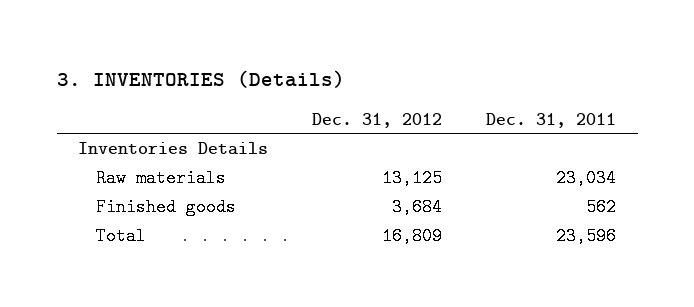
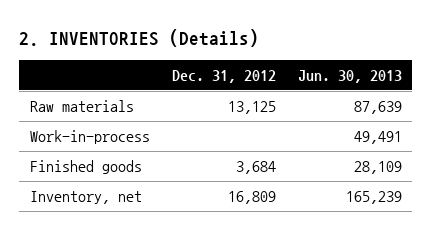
- 3. INVENTORIES (Details)
+ 2. INVENTORIES (Details)
- | Dec. 31, 2012 | Dec. 31, 2011
+ | Dec. 31, 2012 | Jun. 30, 2013
- Inventories Details
+ Work-in-process | | 49,491
- Total | 16,809 | 23,596
+ Inventory, net | 16,809 | 165,239

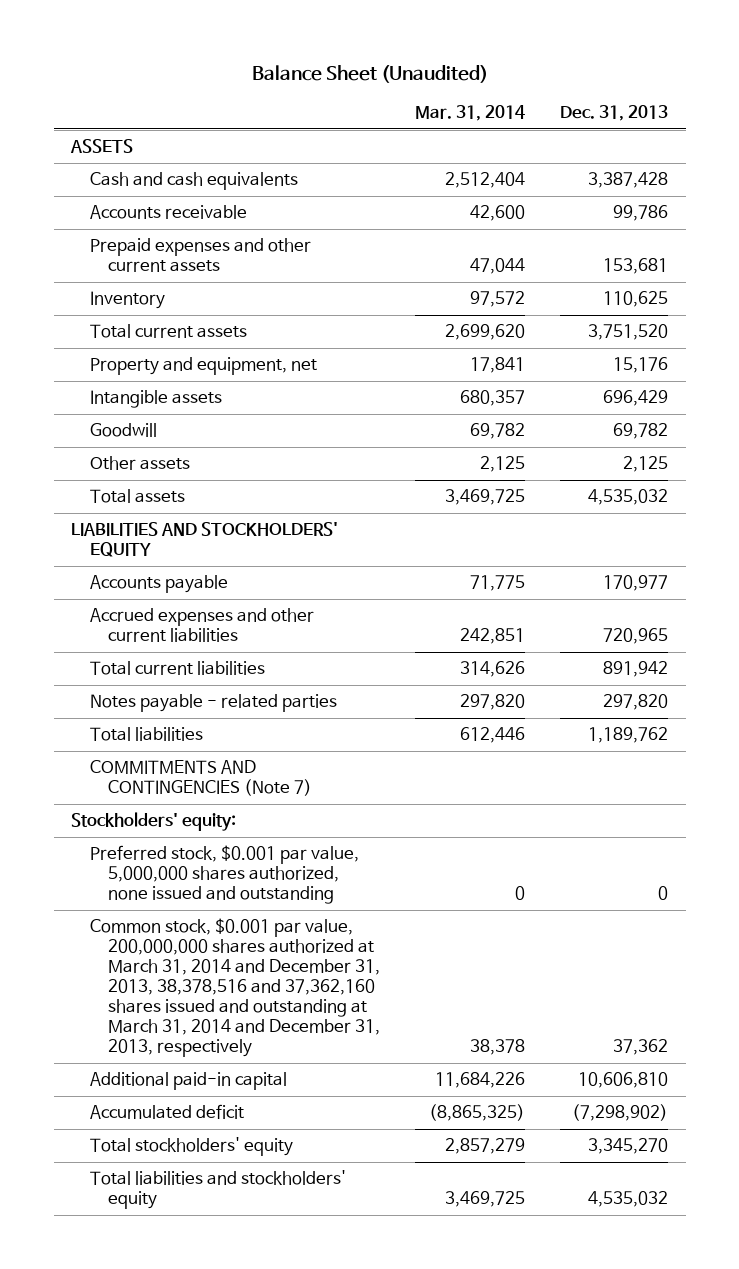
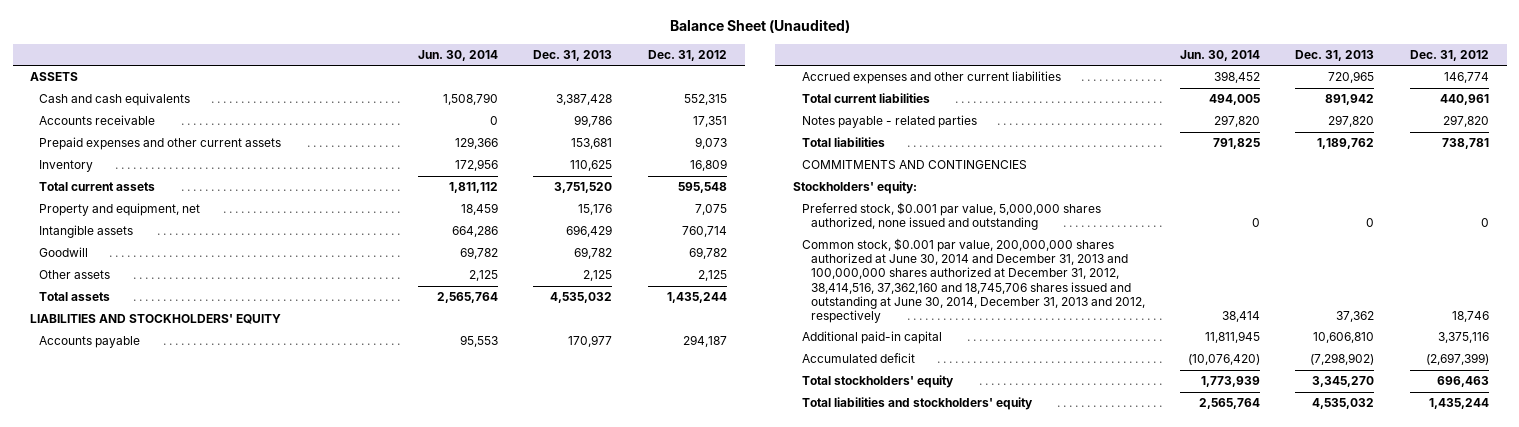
- | Mar. 31, 2014 | Dec. 31, 2013
+ | Jun. 30, 2014 | Dec. 31, 2013 | Dec. 31, 2012
- COMMITMENTS AND CONTINGENCIES (Note 7)
+ COMMITMENTS AND CONTINGENCIES
- Common stock, $0.001 par value, 200,000,000 shares authorized at March 31, 2014 and December 31, 2013, 38,378,516 and 37,362,160 shares issued and outstanding at March 31, 2014 and December 31, 2013, respectively | 38,378 | 37,362
+ Common stock, $0.001 par value, 200,000,000 shares authorized at June 30, 2014 and December 31, 2013 and 100,000,000 shares authorized at December 31, 2012, 38,414,516, 37,362,160 and 18,745,706 shares issued and outstanding at June 30, 2014, December 31, 2013 and 2012, respectively | 38,414 | 37,362 | 18,746

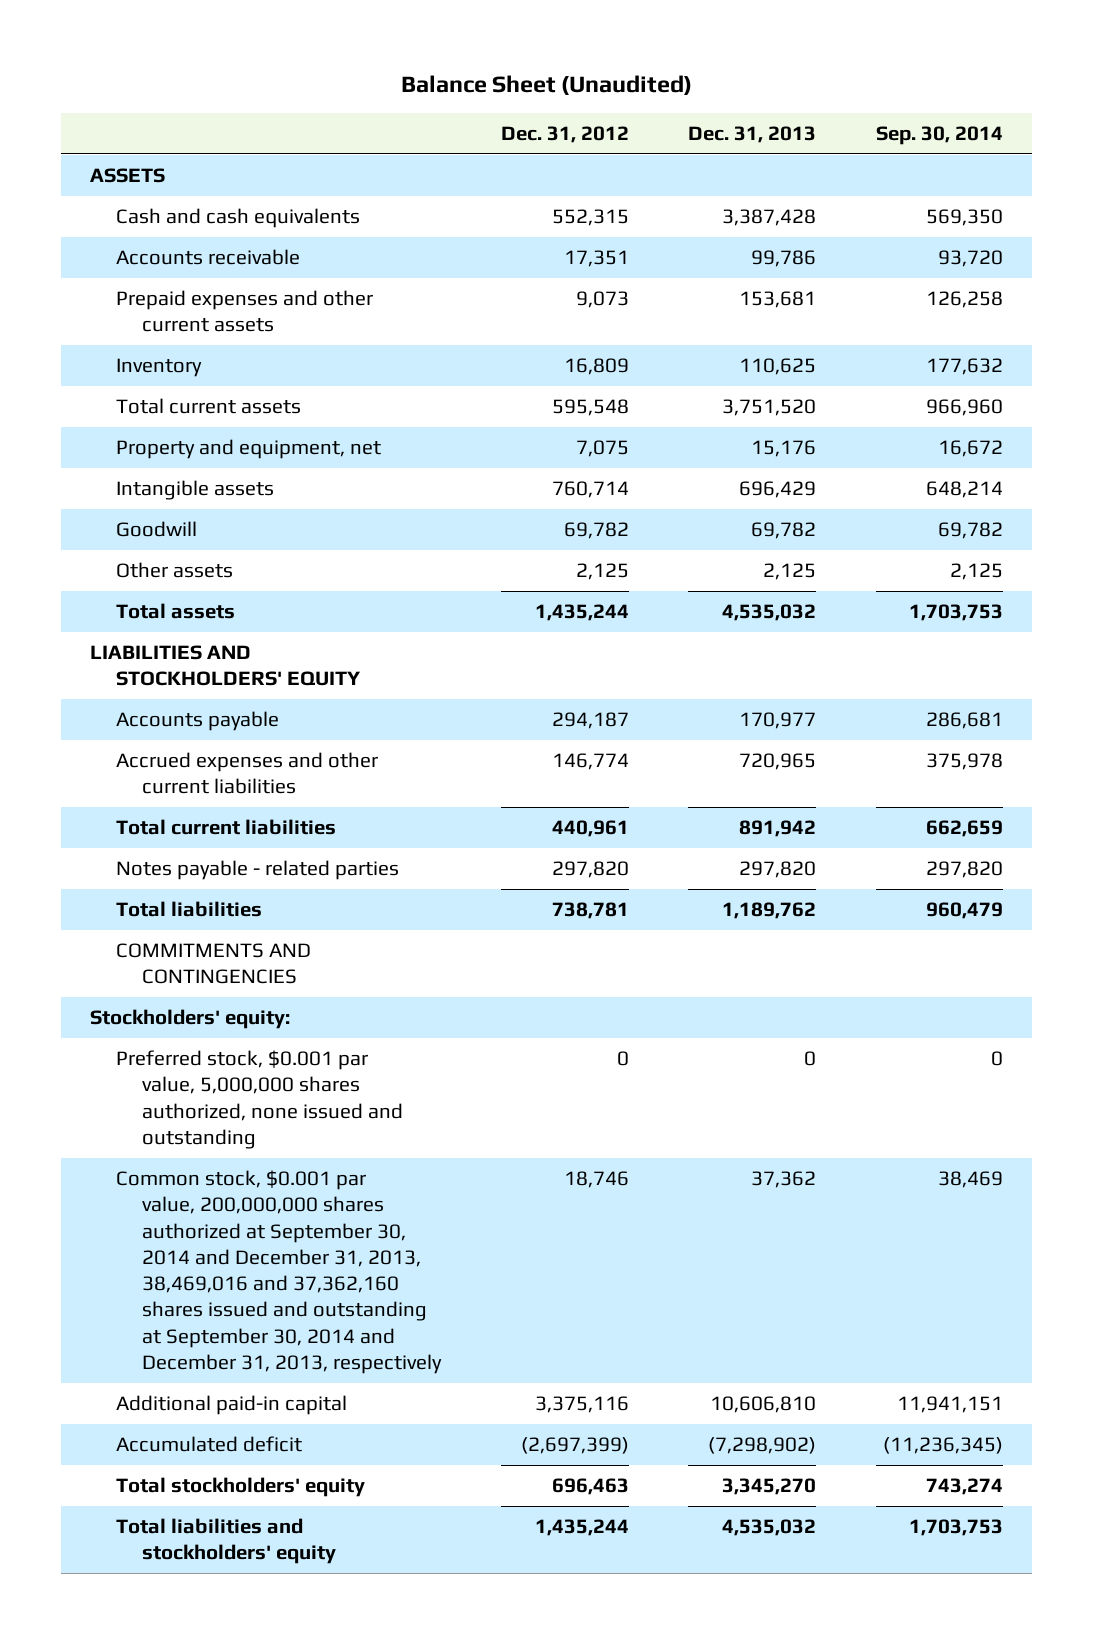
- | Jun. 30, 2014 | Dec. 31, 2013 | Dec. 31, 2012
+ | Dec. 31, 2012 | Dec. 31, 2013 | Sep. 30, 2014
- Common stock, $0.001 par value, 200,000,000 shares authorized at June 30, 2014 and December 31, 2013 and 100,000,000 shares authorized at December 31, 2012, 38,414,516, 37,362,160 and 18,745,706 shares issued and outstanding at June 30, 2014, December 31, 2013 and 2012, respectively | 38,414 | 37,362 | 18,746
+ Common stock, $0.001 par value, 200,000,000 shares authorized at September 30, 2014 and December 31, 2013, 38,469,016 and 37,362,160 shares issued and outstanding at September 30, 2014 and December 31, 2013, respectively | 18,746 | 37,362 | 38,469

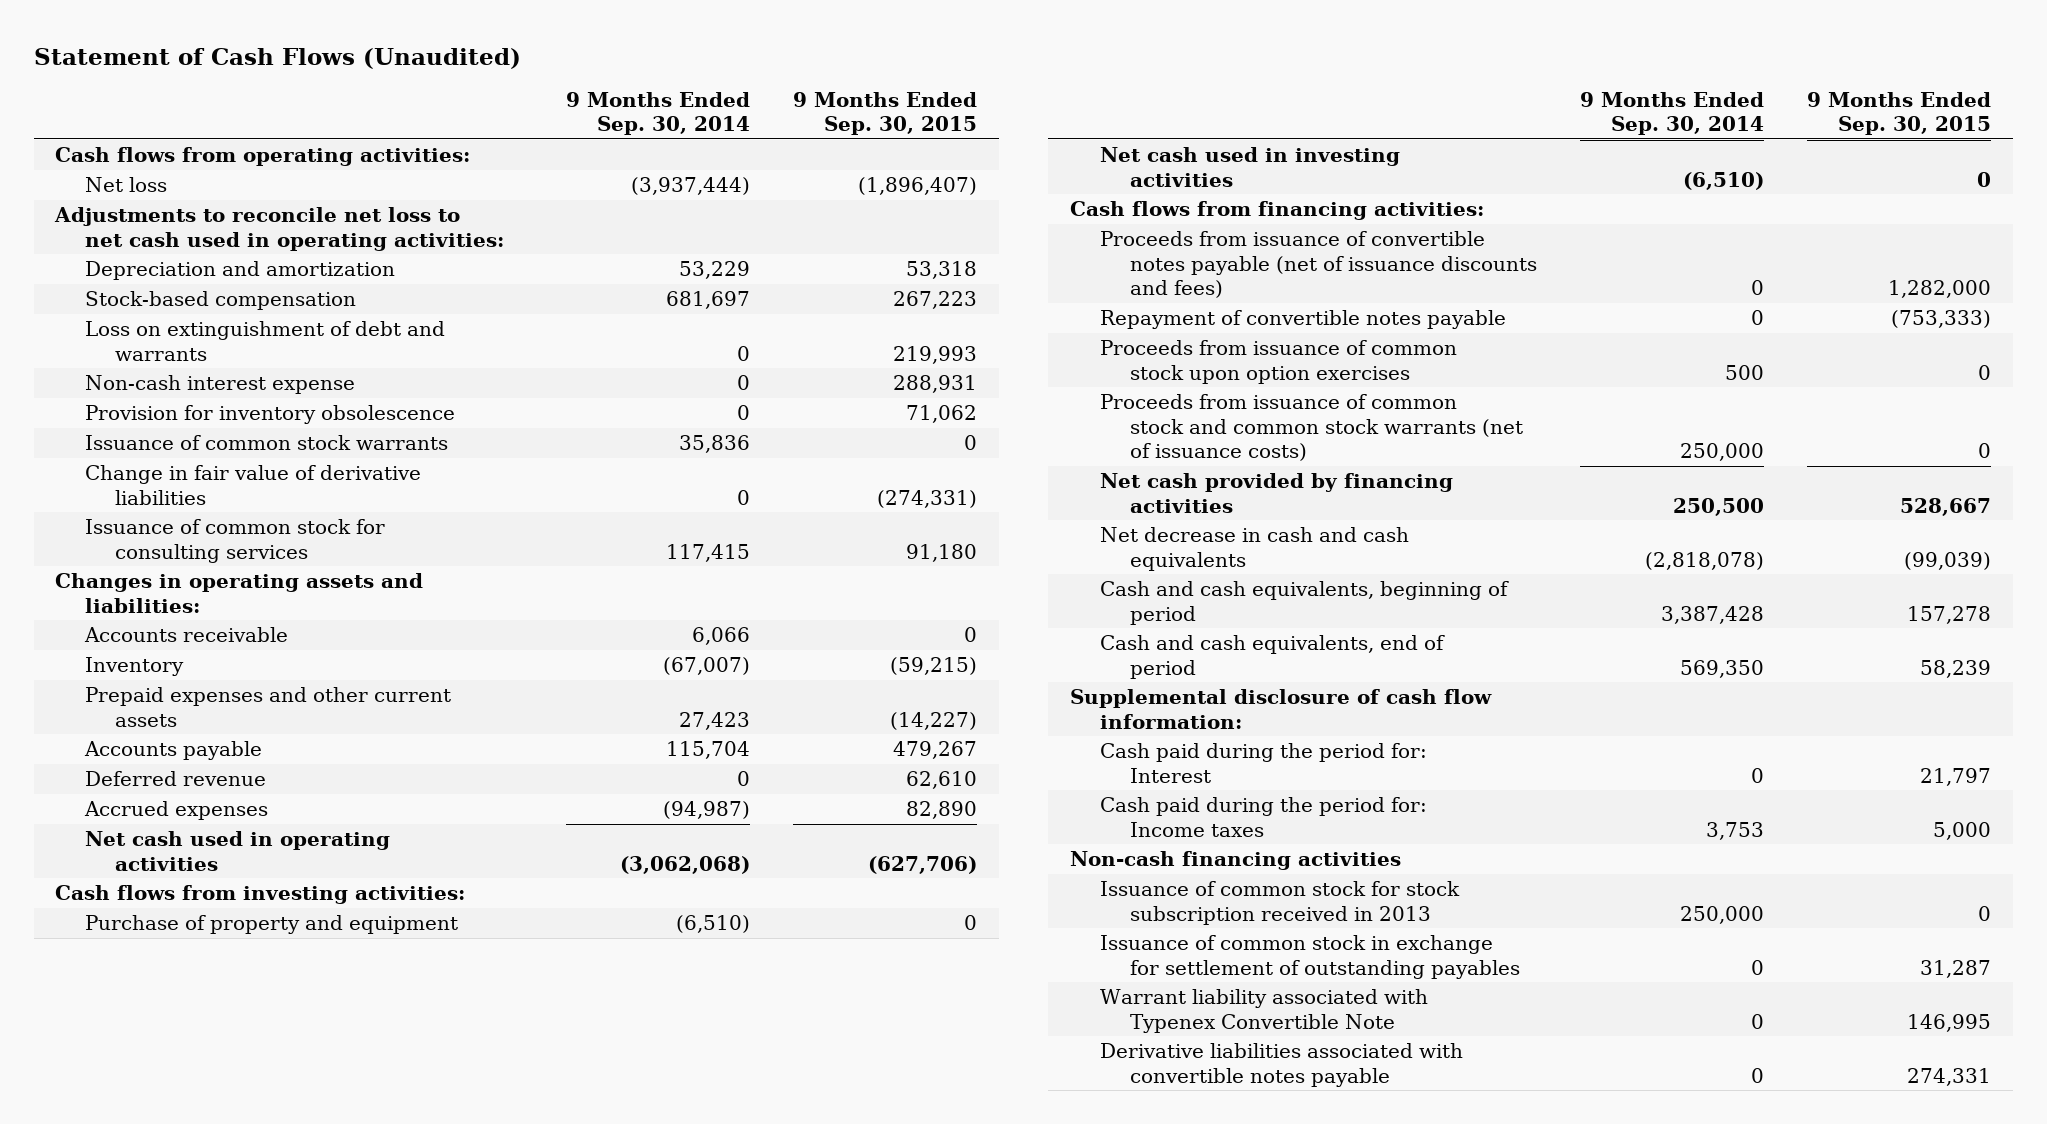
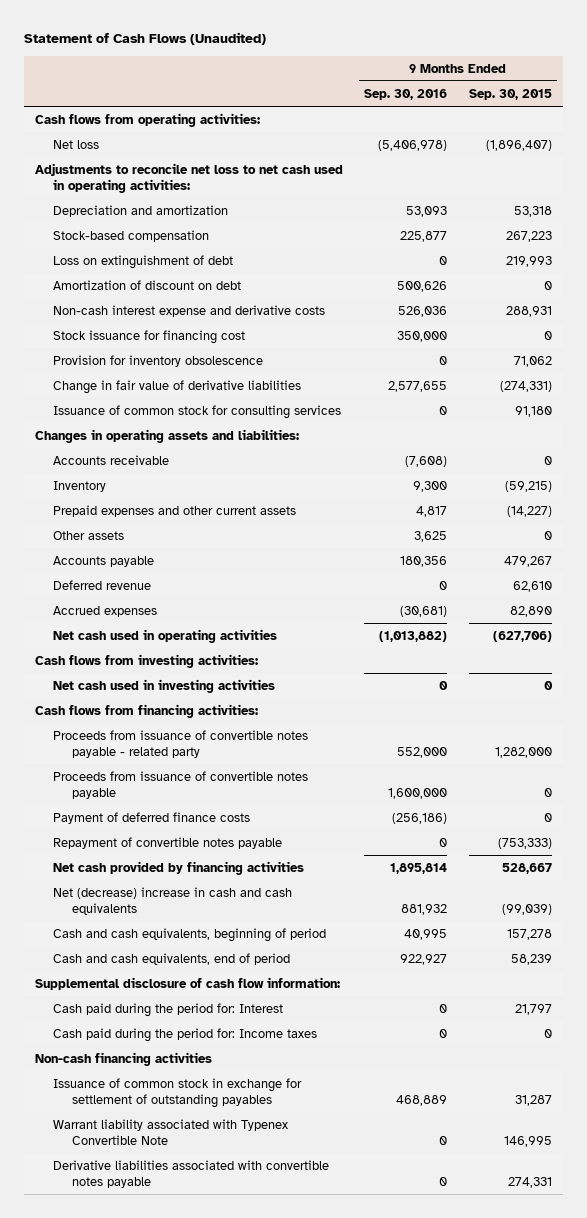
- | 9 Months Ended Sep. 30, 2014 | 9 Months Ended Sep. 30, 2015
+ | 9 Months Ended Sep. 30, 2016 | 9 Months Ended Sep. 30, 2015
- Loss on extinguishment of debt and warrants | 0 | 219,993
- Non-cash interest expense | 0 | 288,931
+ Loss on extinguishment of debt | 0 | 219,993
+ Amortization of discount on debt | 500,626 | 0
+ Non-cash interest expense and derivative costs | 526,036 | 288,931
+ Stock issuance for financing cost | 350,000 | 0
- Issuance of common stock warrants | 35,836 | 0
+ Other assets | 3,625 | 0
- Purchase of property and equipment | (6,510) | 0
- Proceeds from issuance of convertible notes payable (net of issuance discounts and fees) | 0 | 1,282,000
+ Proceeds from issuance of convertible notes payable - related party | 552,000 | 1,282,000
+ Proceeds from issuance of convertible notes payable | 1,600,000 | 0
+ Payment of deferred finance costs | (256,186) | 0
- Proceeds from issuance of common stock upon option exercises | 500 | 0
- Proceeds from issuance of common stock and common stock warrants (net of issuance costs) | 250,000 | 0
- Net decrease in cash and cash equivalents | (2,818,078) | (99,039)
+ Net (decrease) increase in cash and cash equivalents | 881,932 | (99,039)
- Cash paid during the period for: Income taxes | 3,753 | 5,000
+ Cash paid during the period for: Income taxes | 0 | 0
- Issuance of common stock for stock subscription received in 2013 | 250,000 | 0

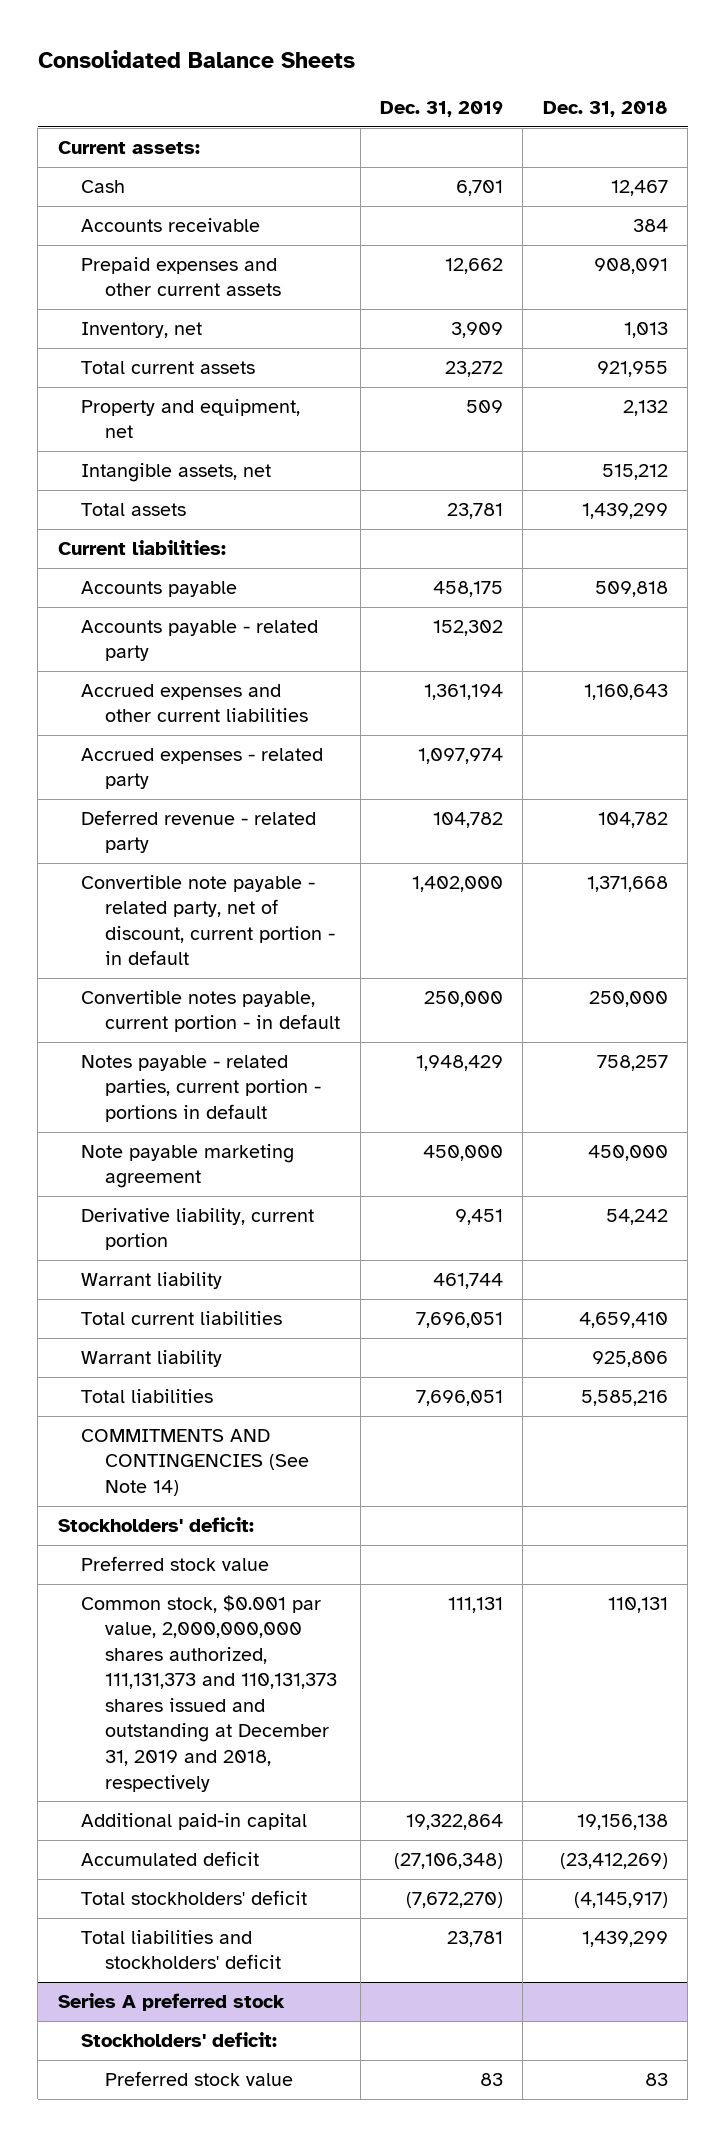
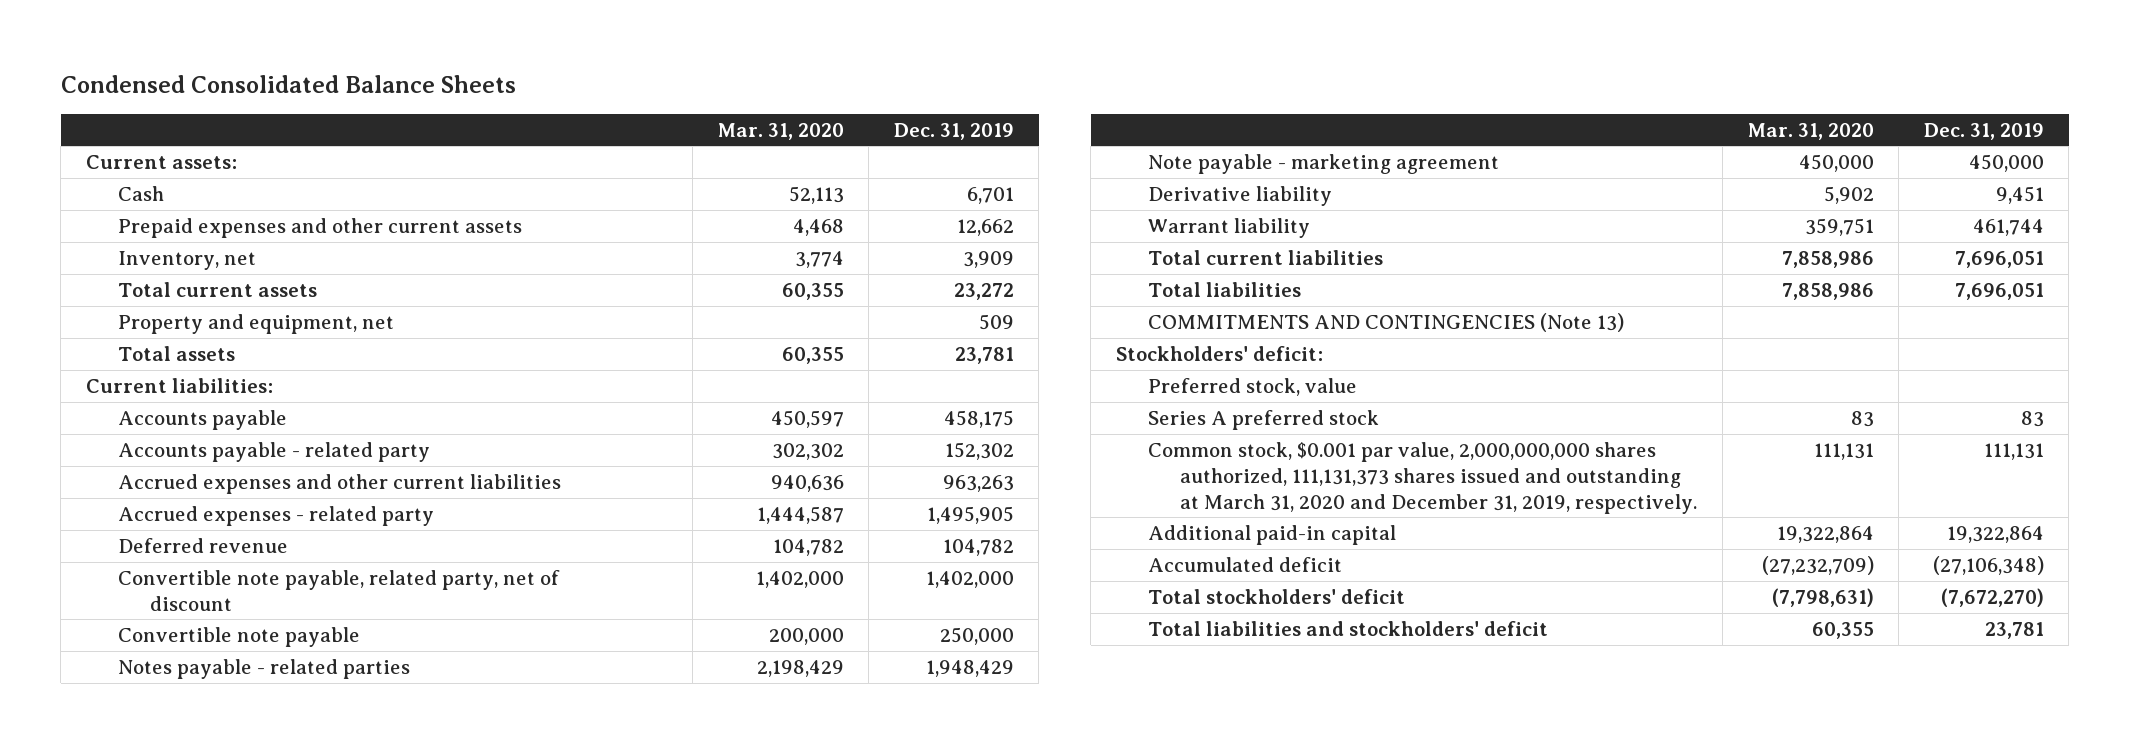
- Consolidated Balance Sheets
+ Condensed Consolidated Balance Sheets
- | Dec. 31, 2019 | Dec. 31, 2018
+ | Mar. 31, 2020 | Dec. 31, 2019
- Accounts receivable | | 384
- Intangible assets, net | | 515,212
- Accrued expenses and other current liabilities | 1,361,194 | 1,160,643
- Accrued expenses - related party | 1,097,974 |
- Deferred revenue - related party | 104,782 | 104,782
- Convertible note payable - related party, net of discount, current portion - in default | 1,402,000 | 1,371,668
- Convertible notes payable, current portion - in default | 250,000 | 250,000
- Notes payable - related parties, current portion - portions in default | 1,948,429 | 758,257
- Note payable marketing agreement | 450,000 | 450,000
- Derivative liability, current portion | 9,451 | 54,242
+ Accrued expenses and other current liabilities | 940,636 | 963,263
+ Accrued expenses - related party | 1,444,587 | 1,495,905
+ Deferred revenue | 104,782 | 104,782
+ Convertible note payable, related party, net of discount | 1,402,000 | 1,402,000
+ Convertible note payable | 200,000 | 250,000
+ Notes payable - related parties | 2,198,429 | 1,948,429
+ Note payable - marketing agreement | 450,000 | 450,000
+ Derivative liability | 5,902 | 9,451
- Warrant liability | | 925,806
- COMMITMENTS AND CONTINGENCIES (See Note 14)
+ COMMITMENTS AND CONTINGENCIES (Note 13)
- Preferred stock value
- Common stock, $0.001 par value, 2,000,000,000 shares authorized, 111,131,373 and 110,131,373 shares issued and outstanding at December 31, 2019 and 2018, respectively | 111,131 | 110,131
+ Preferred stock, value
+ Series A preferred stock | 83 | 83
+ Common stock, $0.001 par value, 2,000,000,000 shares authorized, 111,131,373 shares issued and outstanding at March 31, 2020 and December 31, 2019, respectively. | 111,131 | 111,131
- Series A preferred stock
- Stockholders' deficit:
- Preferred stock value | 83 | 83

